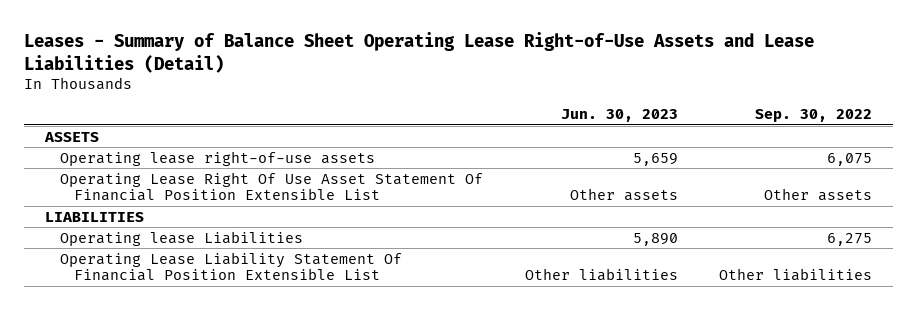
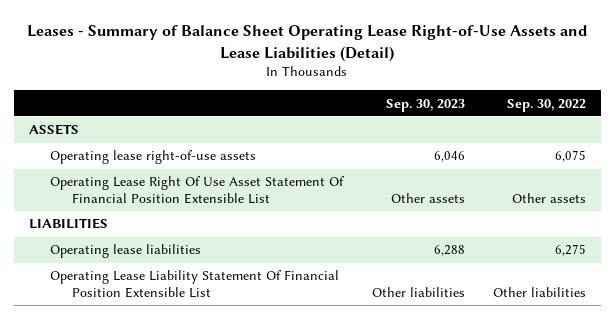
- | Jun. 30, 2023 | Sep. 30, 2022
+ | Sep. 30, 2023 | Sep. 30, 2022
- Operating lease Liabilities | 5,890 | 6,275
+ Operating lease liabilities | 6,288 | 6,275

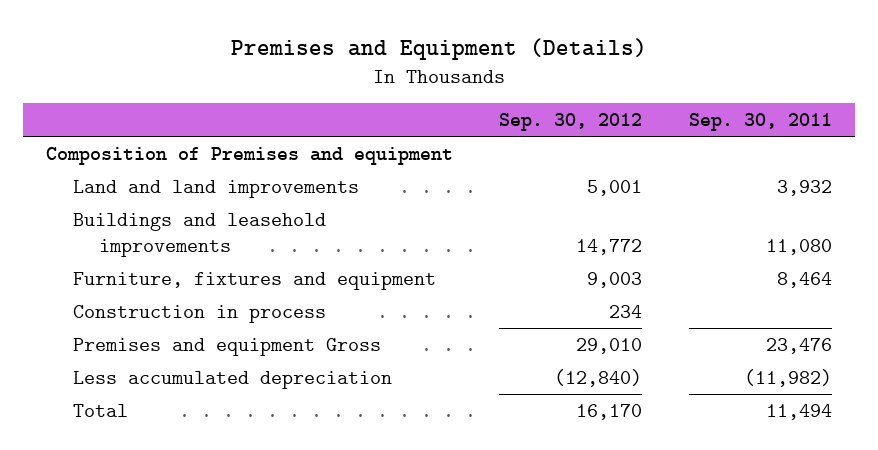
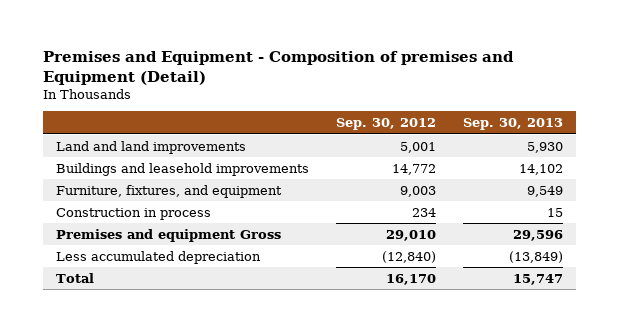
- Premises and Equipment (Details)
+ Premises and Equipment - Composition of premises and Equipment (Detail)
- | Sep. 30, 2012 | Sep. 30, 2011
+ | Sep. 30, 2012 | Sep. 30, 2013
- Composition of Premises and equipment
- Furniture, fixtures and equipment | 9,003 | 8,464
+ Furniture, fixtures, and equipment | 9,003 | 9,549

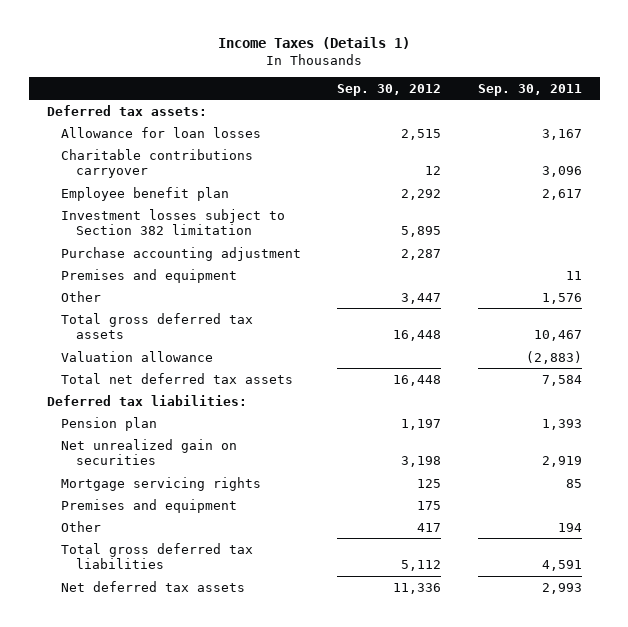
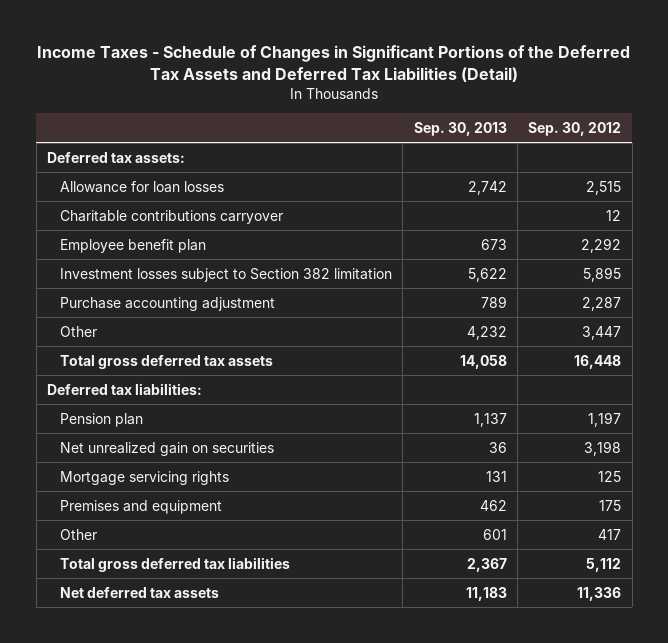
- Income Taxes (Details 1)
+ Income Taxes - Schedule of Changes in Significant Portions of the Deferred Tax Assets and Deferred Tax Liabilities (Detail)
- | Sep. 30, 2012 | Sep. 30, 2011
+ | Sep. 30, 2013 | Sep. 30, 2012
- Premises and equipment | | 11
- Valuation allowance | | (2,883)
- Total net deferred tax assets | 16,448 | 7,584

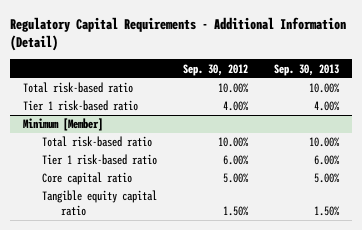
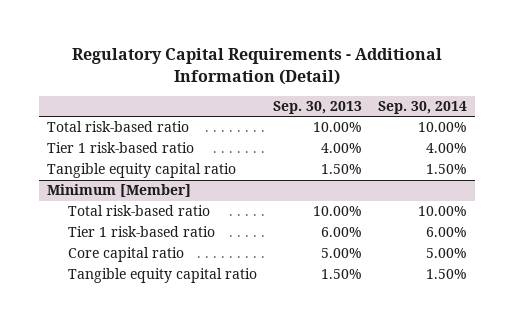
- | Sep. 30, 2012 | Sep. 30, 2013
+ | Sep. 30, 2013 | Sep. 30, 2014
+ Tangible equity capital ratio | 1.50% | 1.50%

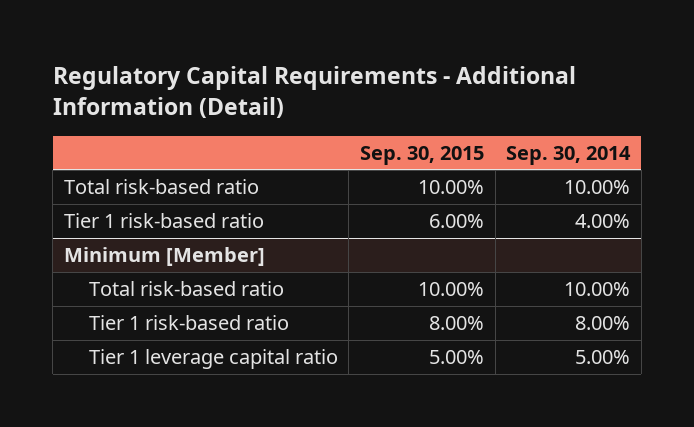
- | Sep. 30, 2013 | Sep. 30, 2014
+ | Sep. 30, 2015 | Sep. 30, 2014
- Tangible equity capital ratio | 1.50% | 1.50%
@ Minimum [Member]
- Tier 1 risk-based ratio | 6.00% | 6.00%
- Core capital ratio | 5.00% | 5.00%
- Tangible equity capital ratio | 1.50% | 1.50%
+ Tier 1 risk-based ratio | 8.00% | 8.00%
+ Tier 1 leverage capital ratio | 5.00% | 5.00%

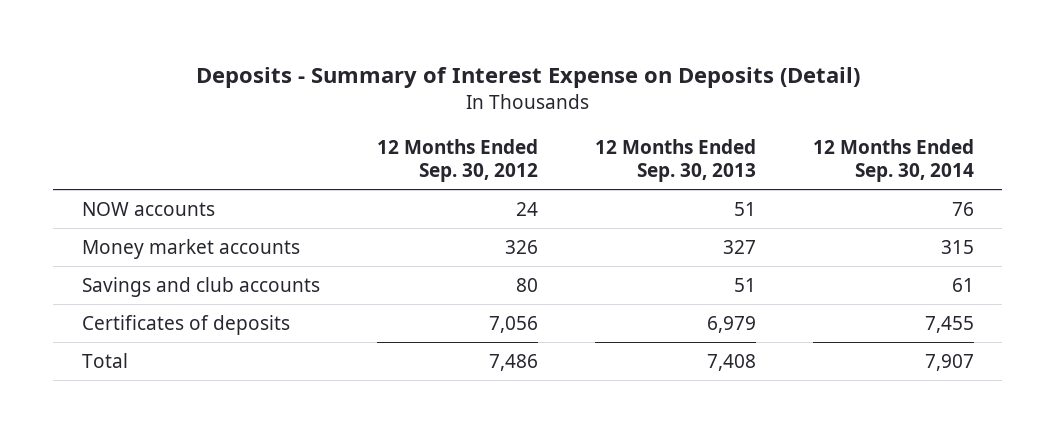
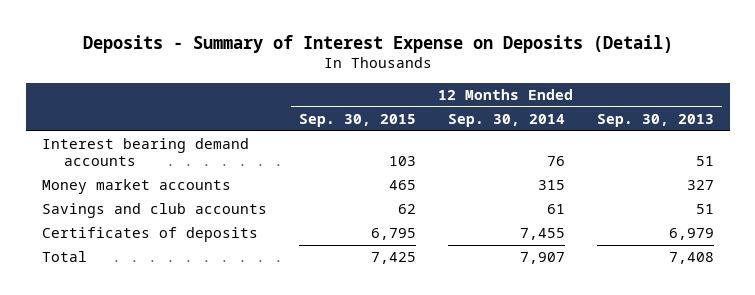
- | 12 Months Ended Sep. 30, 2012 | 12 Months Ended Sep. 30, 2013 | 12 Months Ended Sep. 30, 2014
+ | 12 Months Ended Sep. 30, 2015 | 12 Months Ended Sep. 30, 2014 | 12 Months Ended Sep. 30, 2013
- NOW accounts | 24 | 51 | 76
+ Interest bearing demand accounts | 103 | 76 | 51

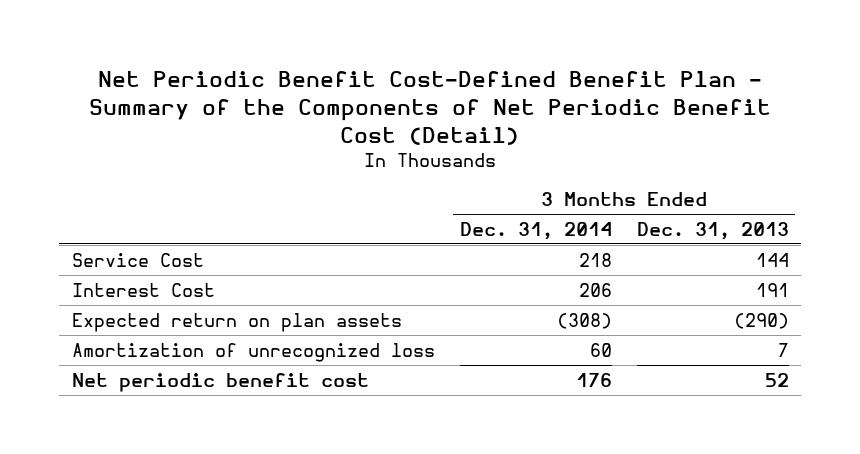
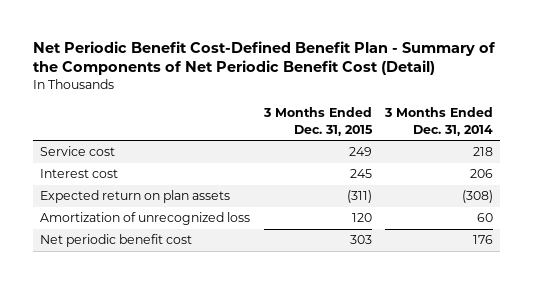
- | 3 Months Ended Dec. 31, 2014 | 3 Months Ended Dec. 31, 2013
+ | 3 Months Ended Dec. 31, 2015 | 3 Months Ended Dec. 31, 2014
- Service Cost | 218 | 144
- Interest Cost | 206 | 191
+ Service cost | 249 | 218
+ Interest cost | 245 | 206

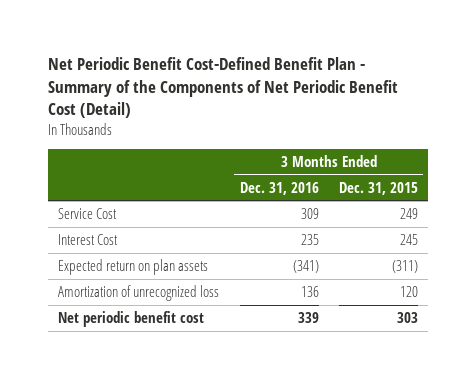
- | 3 Months Ended Dec. 31, 2015 | 3 Months Ended Dec. 31, 2014
+ | 3 Months Ended Dec. 31, 2016 | 3 Months Ended Dec. 31, 2015
- Service cost | 249 | 218
- Interest cost | 245 | 206
+ Service Cost | 309 | 249
+ Interest Cost | 235 | 245

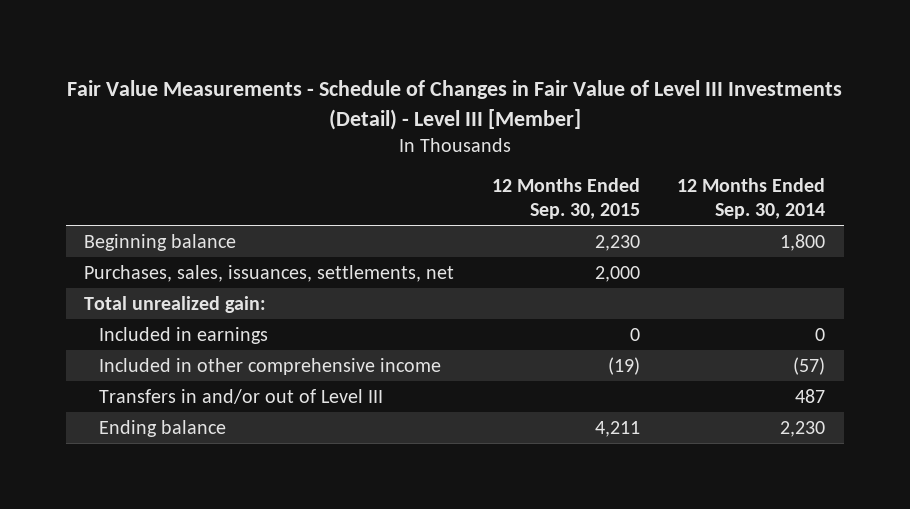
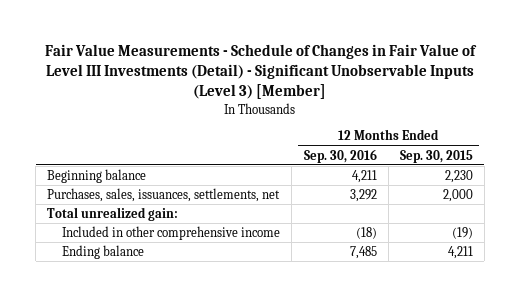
- Fair Value Measurements - Schedule of Changes in Fair Value of Level III Investments (Detail) - Level III [Member]
+ Fair Value Measurements - Schedule of Changes in Fair Value of Level III Investments (Detail) - Significant Unobservable Inputs (Level 3) [Member]
- | 12 Months Ended Sep. 30, 2015 | 12 Months Ended Sep. 30, 2014
+ | 12 Months Ended Sep. 30, 2016 | 12 Months Ended Sep. 30, 2015
- Included in earnings | 0 | 0
- Transfers in and/or out of Level III | | 487

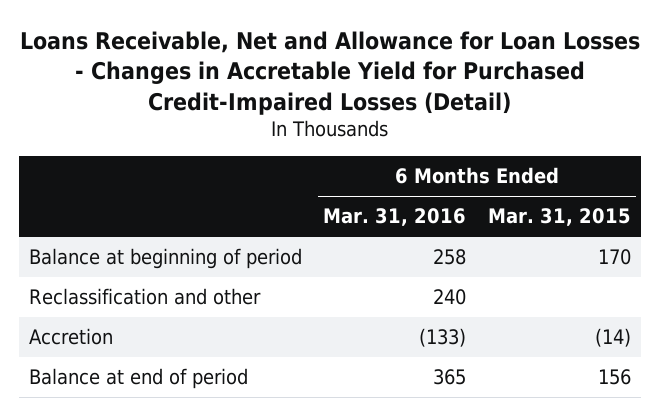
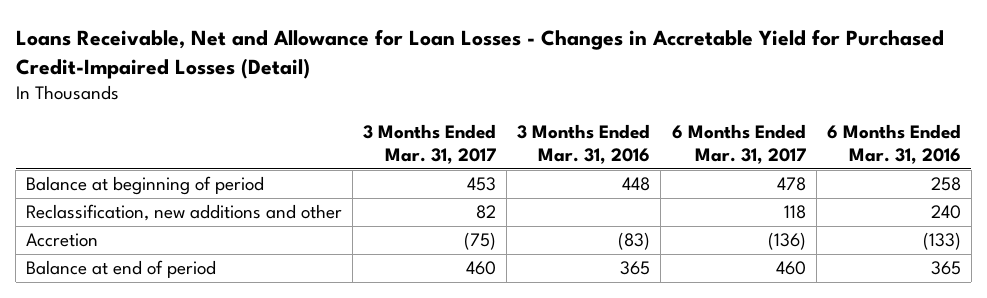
- | 6 Months Ended Mar. 31, 2016 | 6 Months Ended Mar. 31, 2015
+ | 3 Months Ended Mar. 31, 2017 | 3 Months Ended Mar. 31, 2016 | 6 Months Ended Mar. 31, 2017 | 6 Months Ended Mar. 31, 2016
- Reclassification and other | 240 |
+ Reclassification, new additions and other | 82 | | 118 | 240

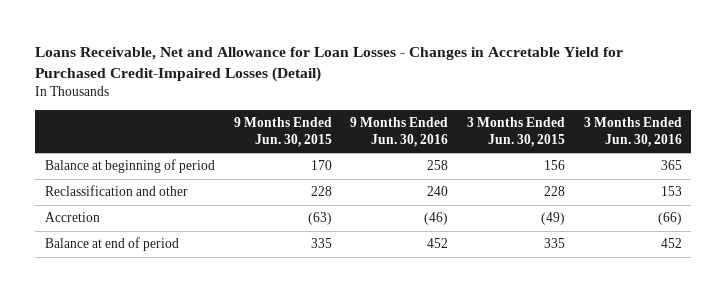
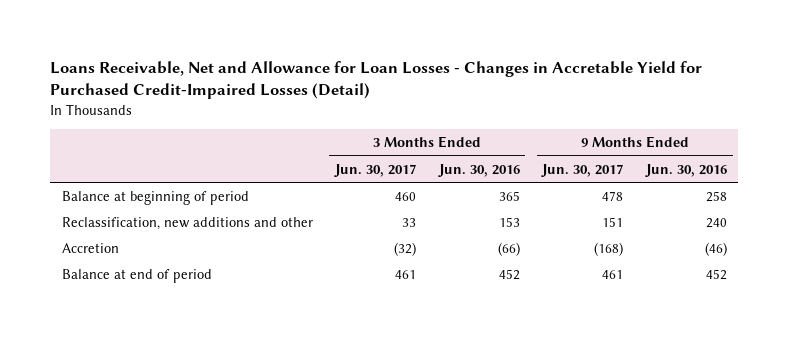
- | 9 Months Ended Jun. 30, 2015 | 9 Months Ended Jun. 30, 2016 | 3 Months Ended Jun. 30, 2015 | 3 Months Ended Jun. 30, 2016
+ | 3 Months Ended Jun. 30, 2017 | 3 Months Ended Jun. 30, 2016 | 9 Months Ended Jun. 30, 2017 | 9 Months Ended Jun. 30, 2016
- Reclassification and other | 228 | 240 | 228 | 153
+ Reclassification, new additions and other | 33 | 153 | 151 | 240

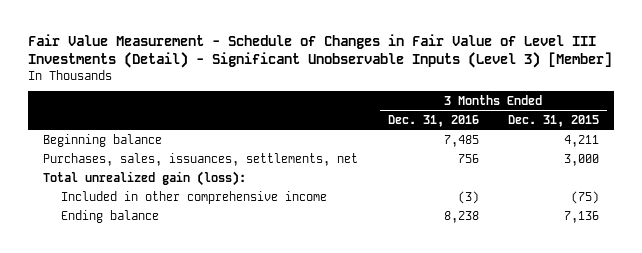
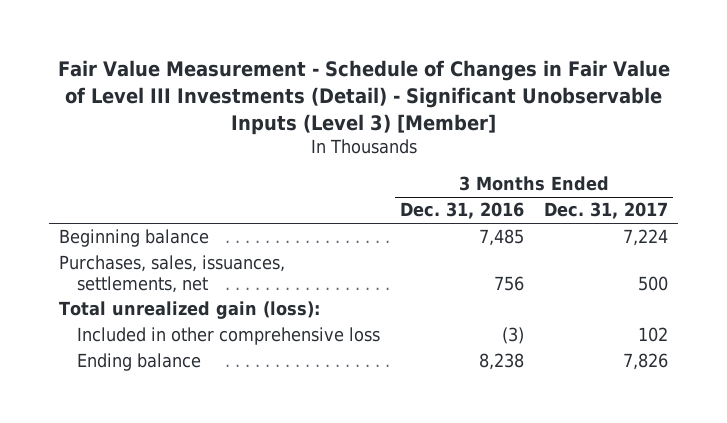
- | 3 Months Ended Dec. 31, 2016 | 3 Months Ended Dec. 31, 2015
+ | 3 Months Ended Dec. 31, 2016 | 3 Months Ended Dec. 31, 2017
- Included in other comprehensive income | (3) | (75)
+ Included in other comprehensive loss | (3) | 102

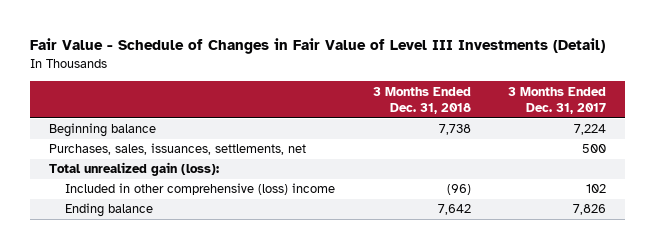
- Fair Value Measurement - Schedule of Changes in Fair Value of Level III Investments (Detail) - Significant Unobservable Inputs (Level 3) [Member]
+ Fair Value - Schedule of Changes in Fair Value of Level III Investments (Detail)
- | 3 Months Ended Dec. 31, 2016 | 3 Months Ended Dec. 31, 2017
+ | 3 Months Ended Dec. 31, 2018 | 3 Months Ended Dec. 31, 2017
- Included in other comprehensive loss | (3) | 102
+ Included in other comprehensive (loss) income | (96) | 102

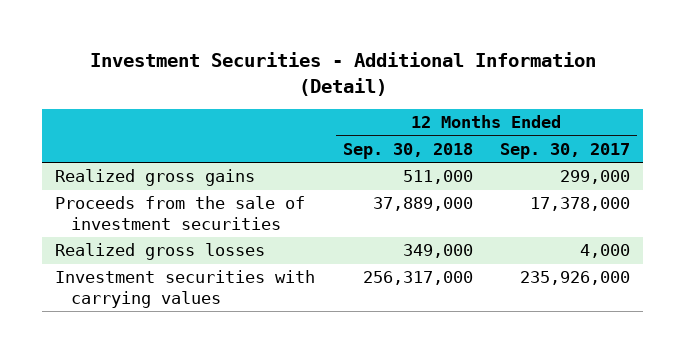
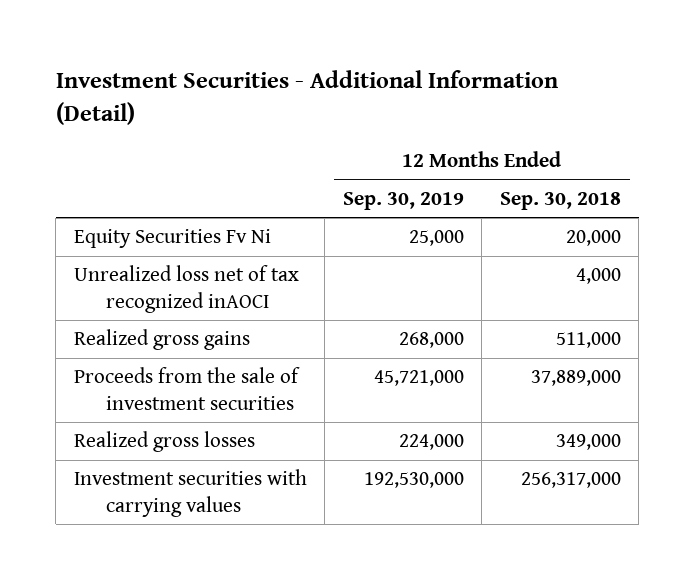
- | 12 Months Ended Sep. 30, 2018 | 12 Months Ended Sep. 30, 2017
+ | 12 Months Ended Sep. 30, 2019 | 12 Months Ended Sep. 30, 2018
+ Equity Securities Fv Ni | 25,000 | 20,000
+ Unrealized loss net of tax recognized inAOCI | | 4,000

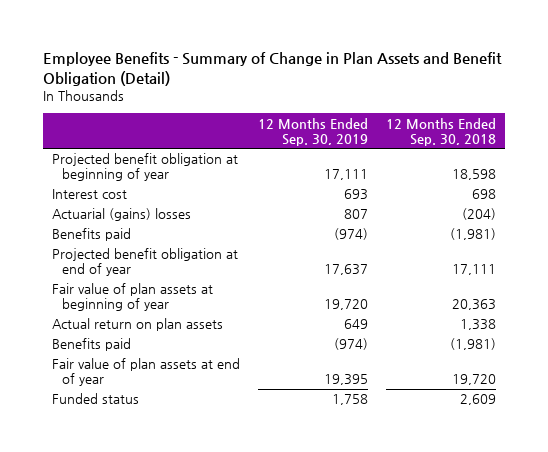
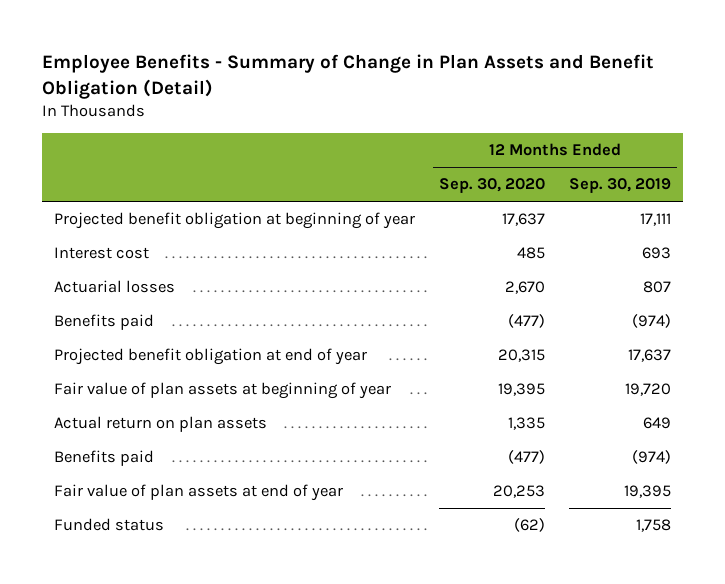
- | 12 Months Ended Sep. 30, 2019 | 12 Months Ended Sep. 30, 2018
+ | 12 Months Ended Sep. 30, 2020 | 12 Months Ended Sep. 30, 2019
- Actuarial (gains) losses | 807 | (204)
+ Actuarial losses | 2,670 | 807

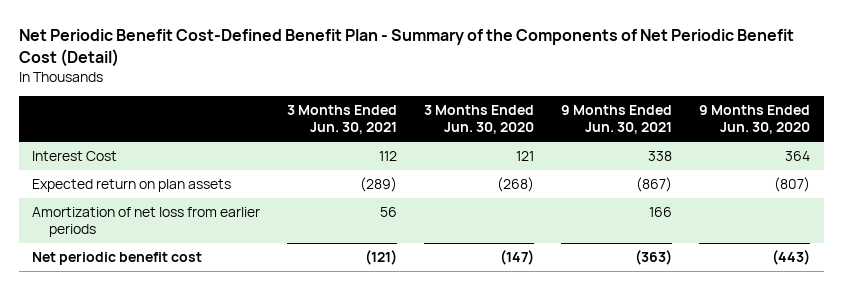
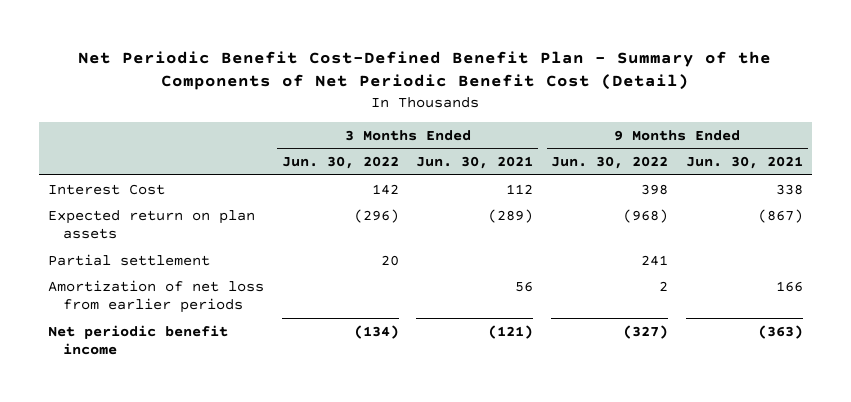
- | 3 Months Ended Jun. 30, 2021 | 3 Months Ended Jun. 30, 2020 | 9 Months Ended Jun. 30, 2021 | 9 Months Ended Jun. 30, 2020
+ | 3 Months Ended Jun. 30, 2022 | 3 Months Ended Jun. 30, 2021 | 9 Months Ended Jun. 30, 2022 | 9 Months Ended Jun. 30, 2021
+ Partial settlement | 20 | | 241 |
- Net periodic benefit cost | (121) | (147) | (363) | (443)
+ Net periodic benefit income | (134) | (121) | (327) | (363)

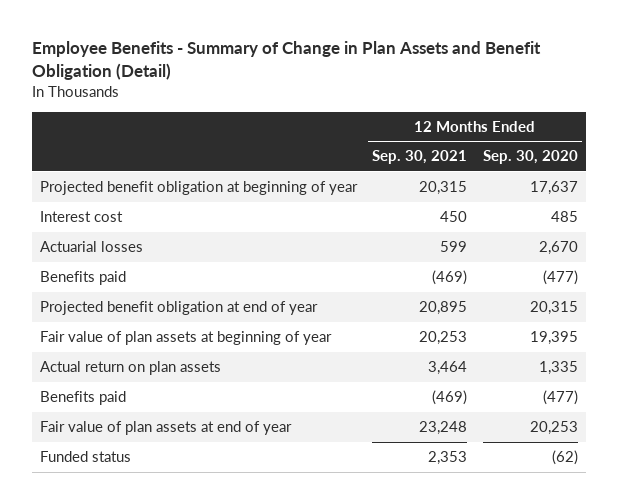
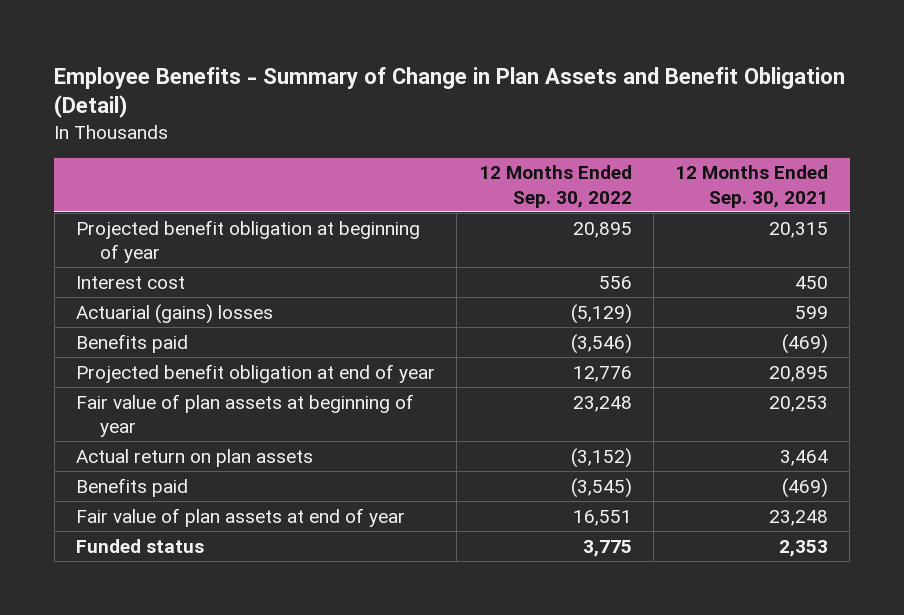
- | 12 Months Ended Sep. 30, 2021 | 12 Months Ended Sep. 30, 2020
+ | 12 Months Ended Sep. 30, 2022 | 12 Months Ended Sep. 30, 2021
- Actuarial losses | 599 | 2,670
+ Actuarial (gains) losses | (5,129) | 599

